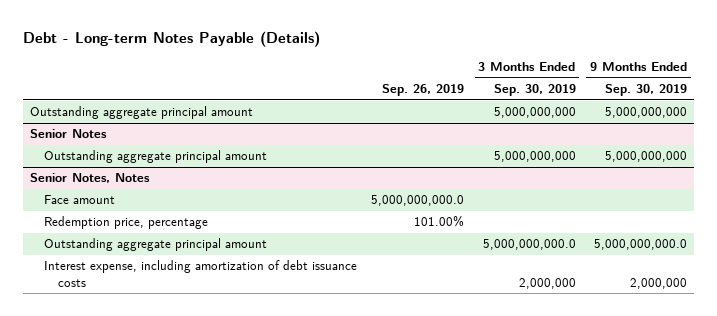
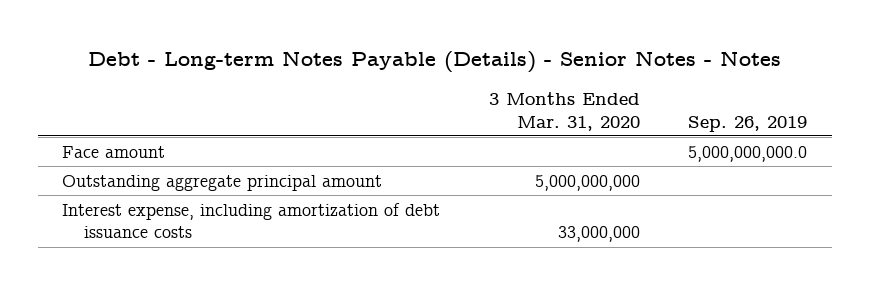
- Debt - Long-term Notes Payable (Details)
+ Debt - Long-term Notes Payable (Details) - Senior Notes - Notes
- | Sep. 26, 2019 | 3 Months Ended Sep. 30, 2019 | 9 Months Ended Sep. 30, 2019
+ | 3 Months Ended Mar. 31, 2020 | Sep. 26, 2019
+ Face amount | | 5,000,000,000.0
- Senior Notes
- Outstanding aggregate principal amount | | 5,000,000,000 | 5,000,000,000
- Senior Notes, Notes
- Face amount | 5,000,000,000.0 | |
- Redemption price, percentage | 101.00% | |
- Outstanding aggregate principal amount | | 5,000,000,000.0 | 5,000,000,000.0
- Interest expense, including amortization of debt issuance costs | | 2,000,000 | 2,000,000
+ Interest expense, including amortization of debt issuance costs | 33,000,000 |

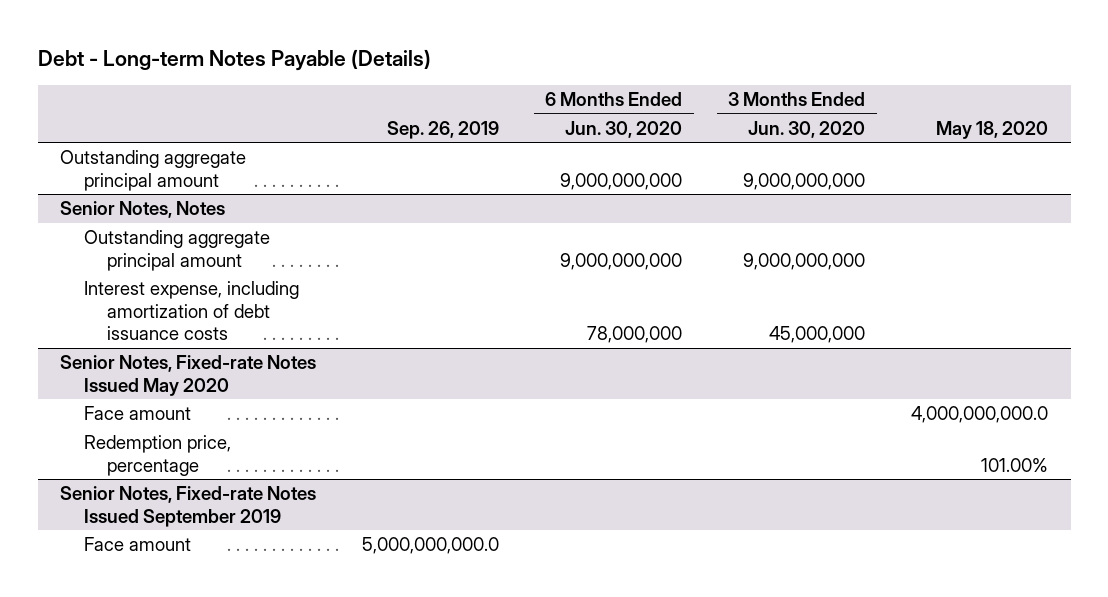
- Debt - Long-term Notes Payable (Details) - Senior Notes - Notes
+ Debt - Long-term Notes Payable (Details)
- | 3 Months Ended Mar. 31, 2020 | Sep. 26, 2019
+ | Sep. 26, 2019 | 6 Months Ended Jun. 30, 2020 | 3 Months Ended Jun. 30, 2020 | May 18, 2020
- Face amount | | 5,000,000,000.0
- Interest expense, including amortization of debt issuance costs | 33,000,000 |
+ Senior Notes, Notes
+ Outstanding aggregate principal amount | | 9,000,000,000 | 9,000,000,000 |
+ Interest expense, including amortization of debt issuance costs | | 78,000,000 | 45,000,000 |
+ Senior Notes, Fixed-rate Notes Issued May 2020
+ Face amount | | | | 4,000,000,000.0
+ Redemption price, percentage | | | | 101.00%
+ Senior Notes, Fixed-rate Notes Issued September 2019
+ Face amount | 5,000,000,000.0 | | |

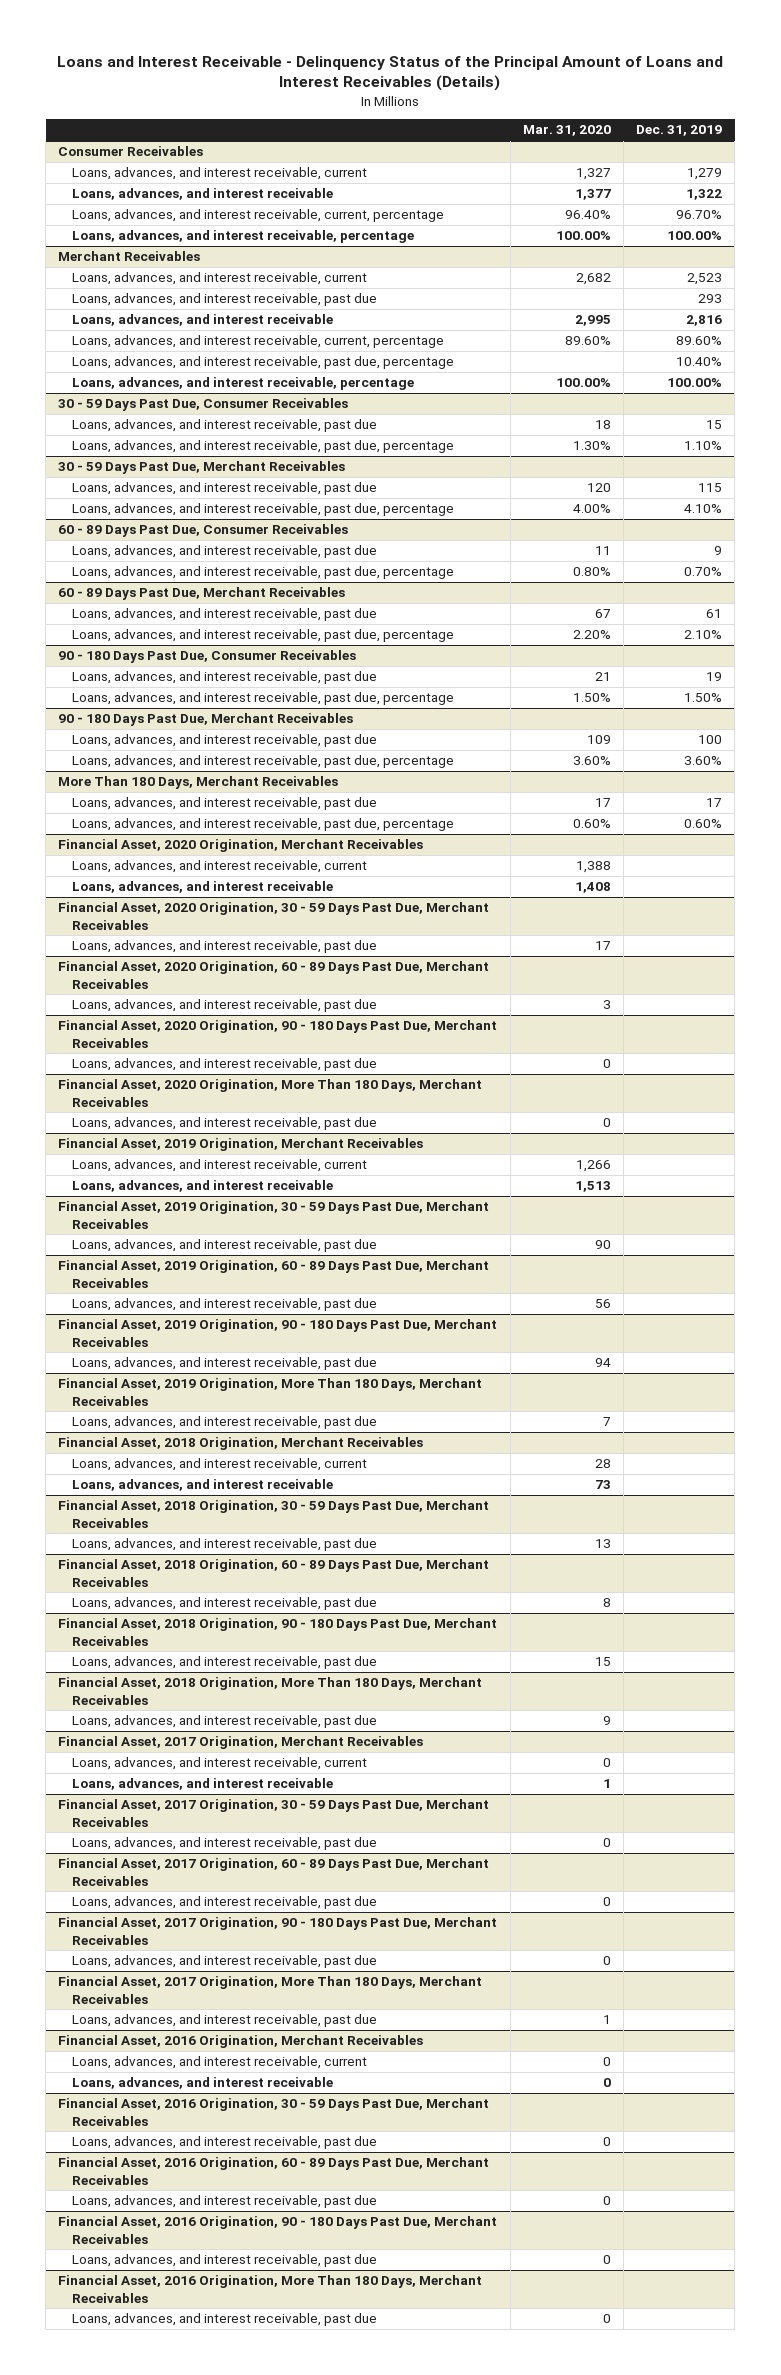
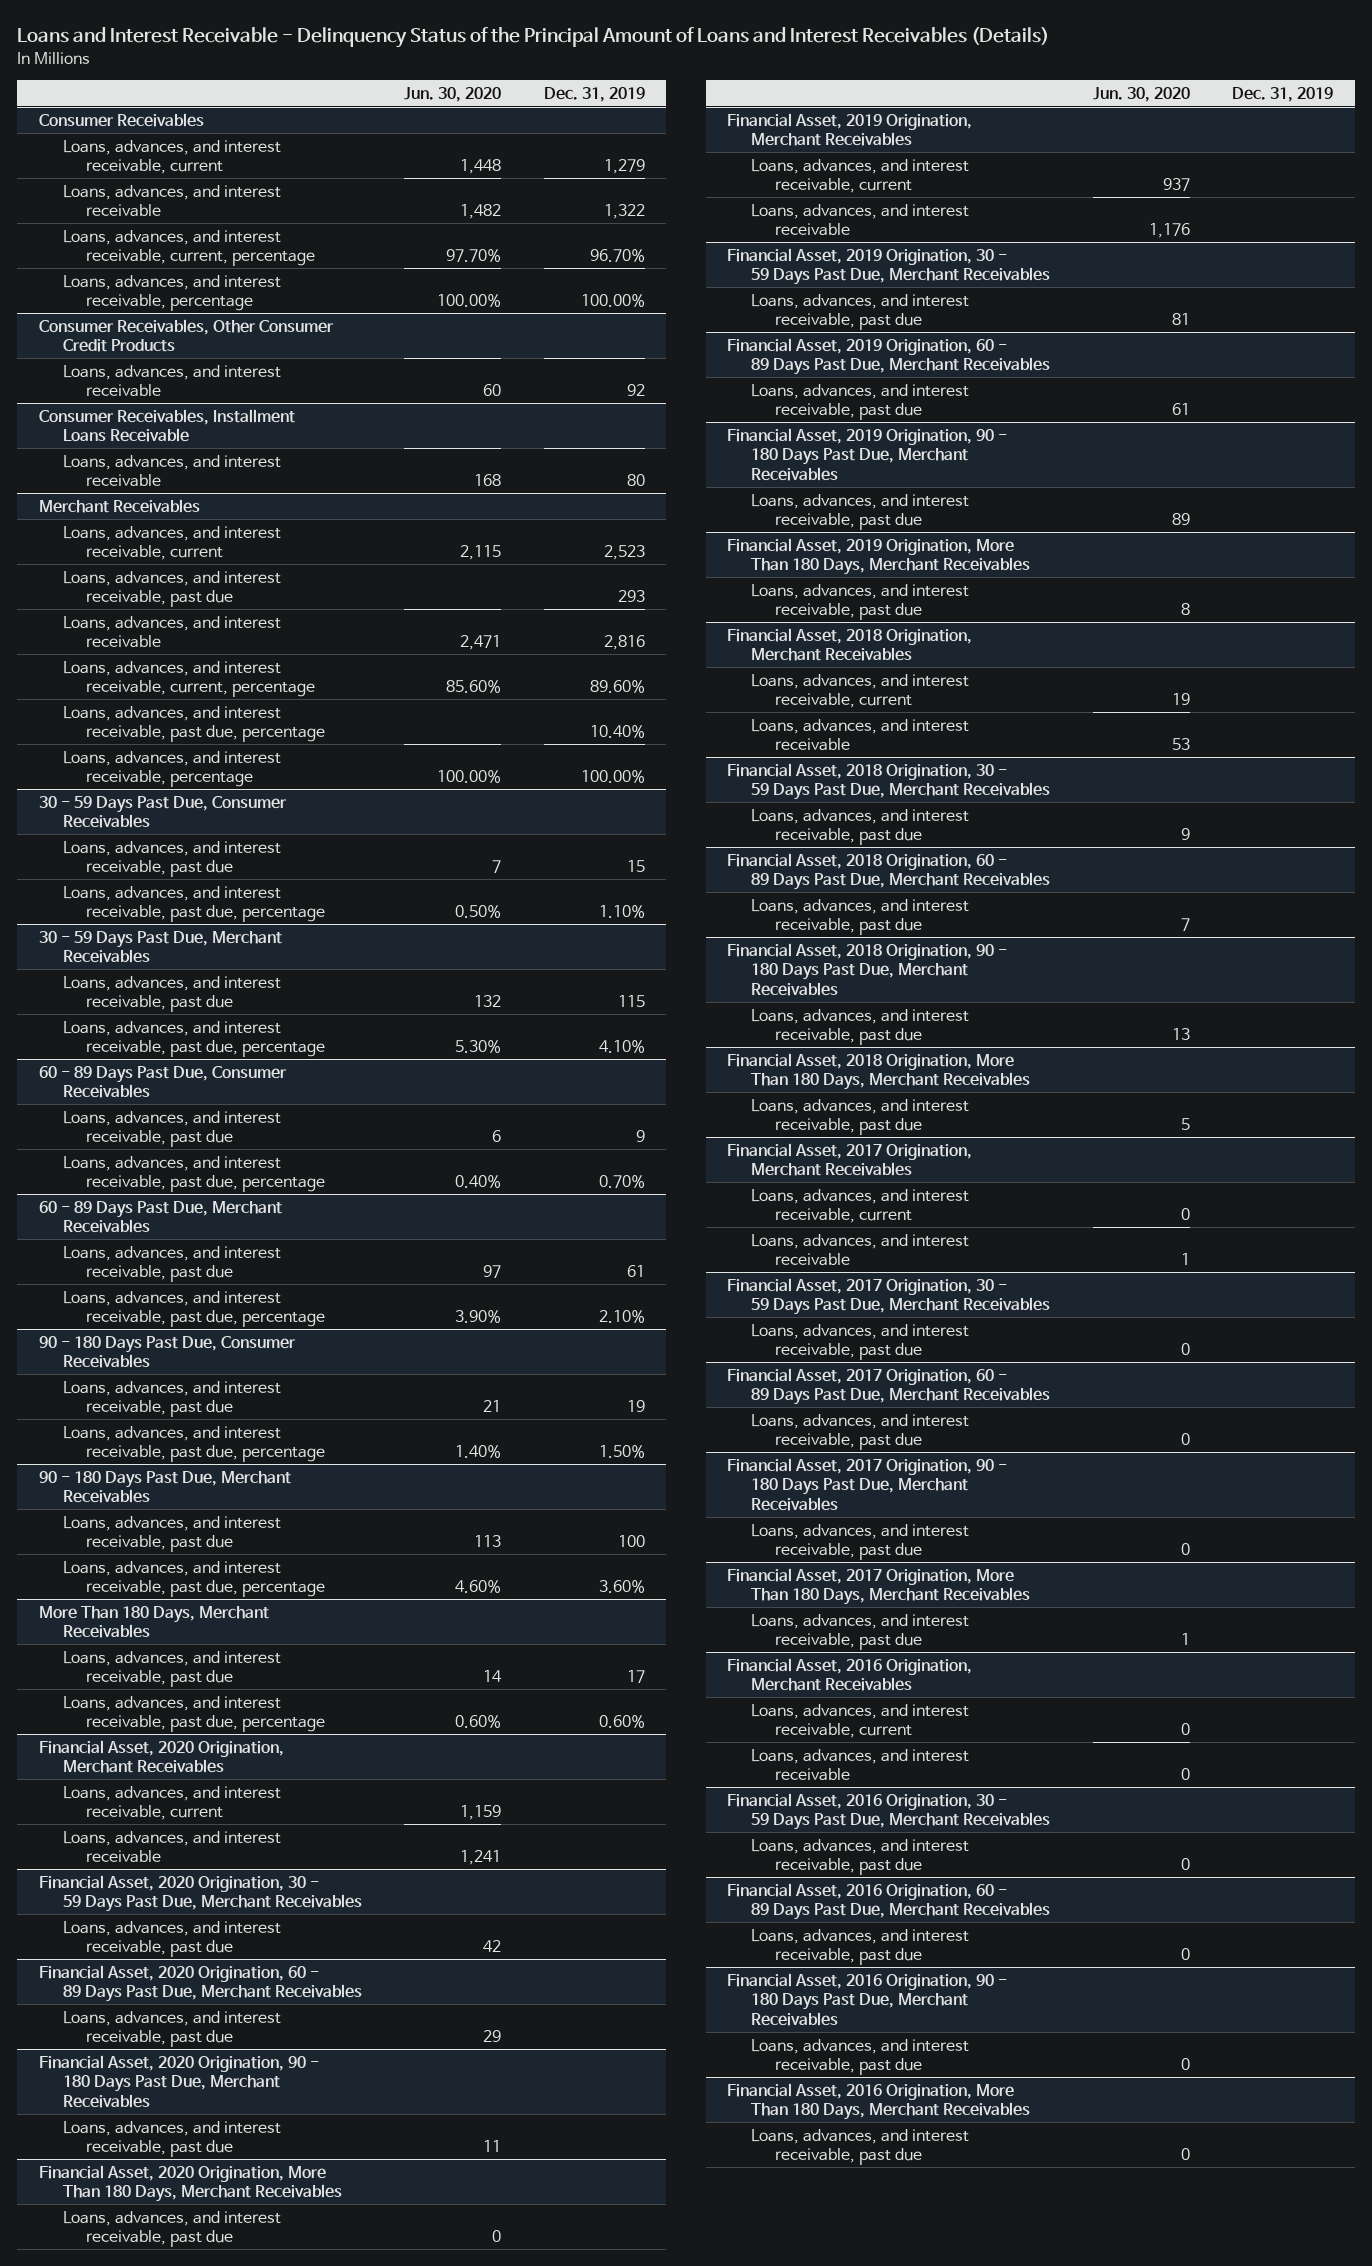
- | Mar. 31, 2020 | Dec. 31, 2019
+ | Jun. 30, 2020 | Dec. 31, 2019
+ Consumer Receivables, Other Consumer Credit Products
+ Loans, advances, and interest receivable | 60 | 92
+ Consumer Receivables, Installment Loans Receivable
+ Loans, advances, and interest receivable | 168 | 80

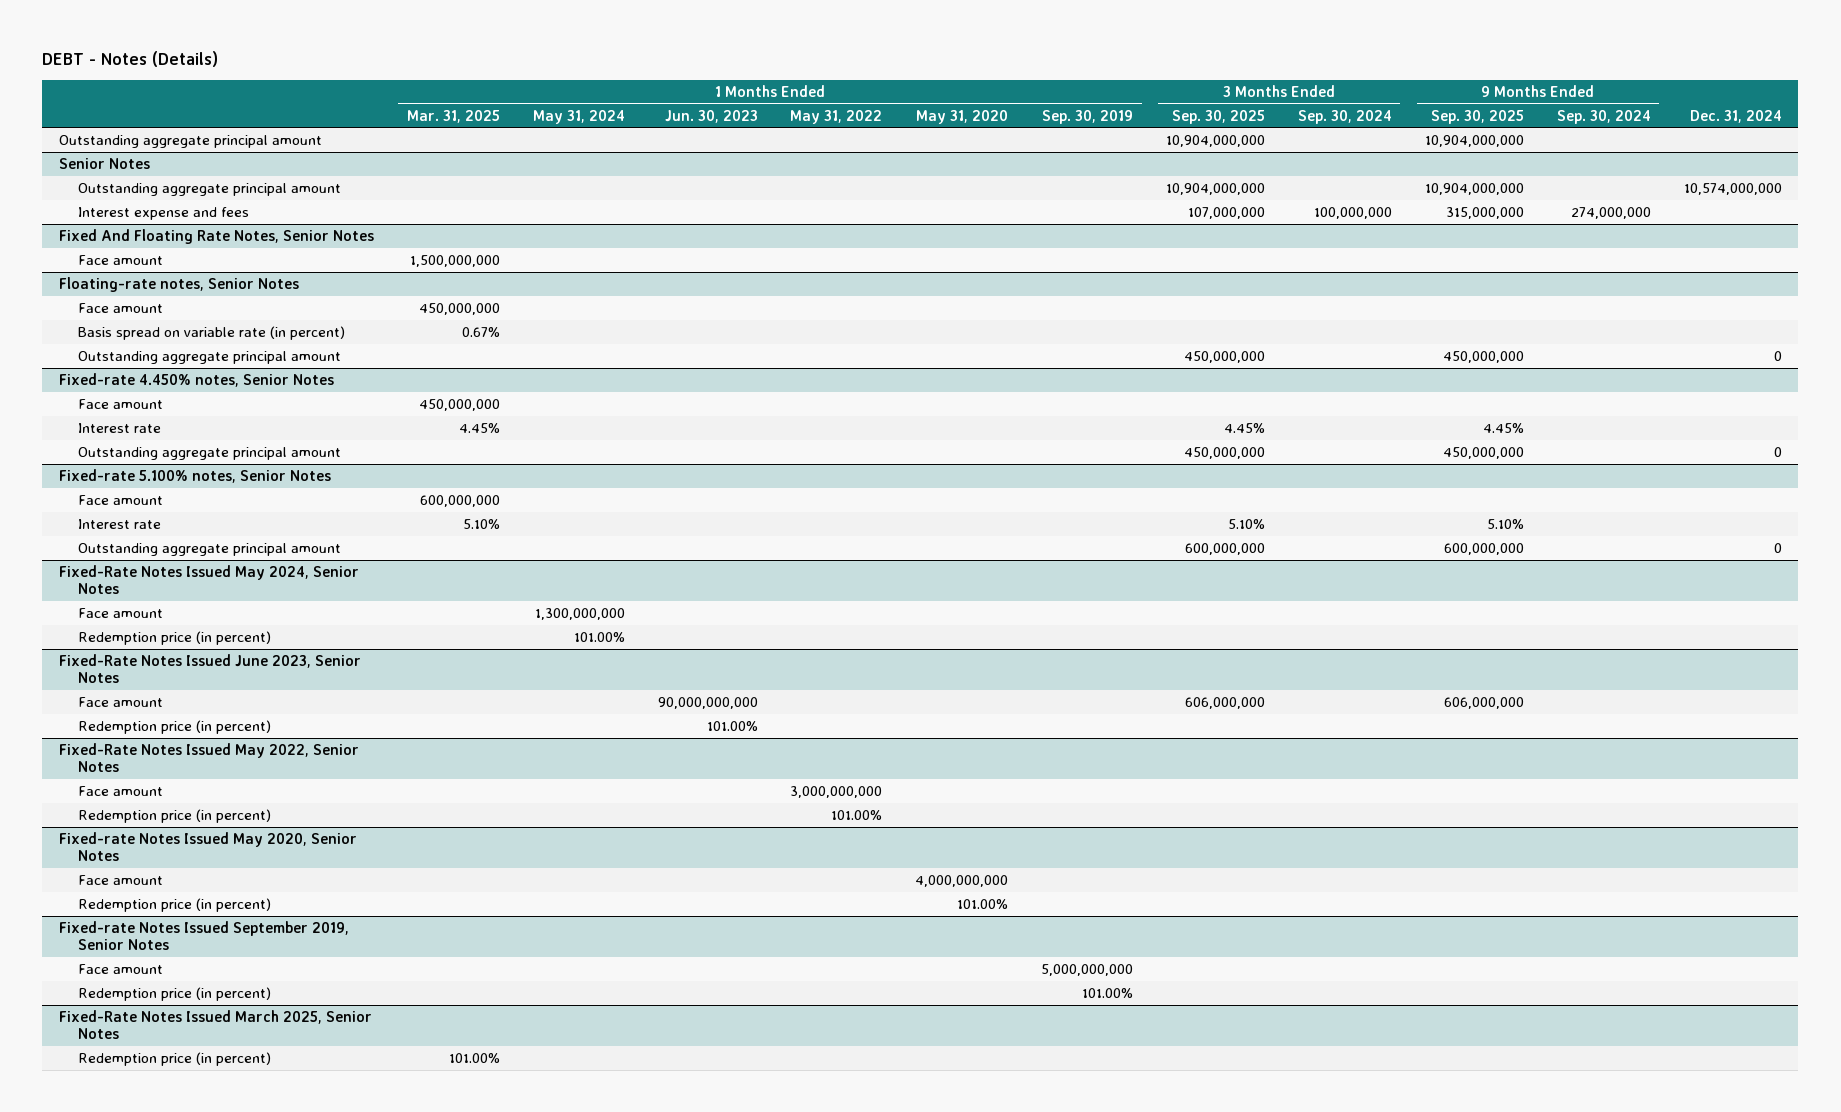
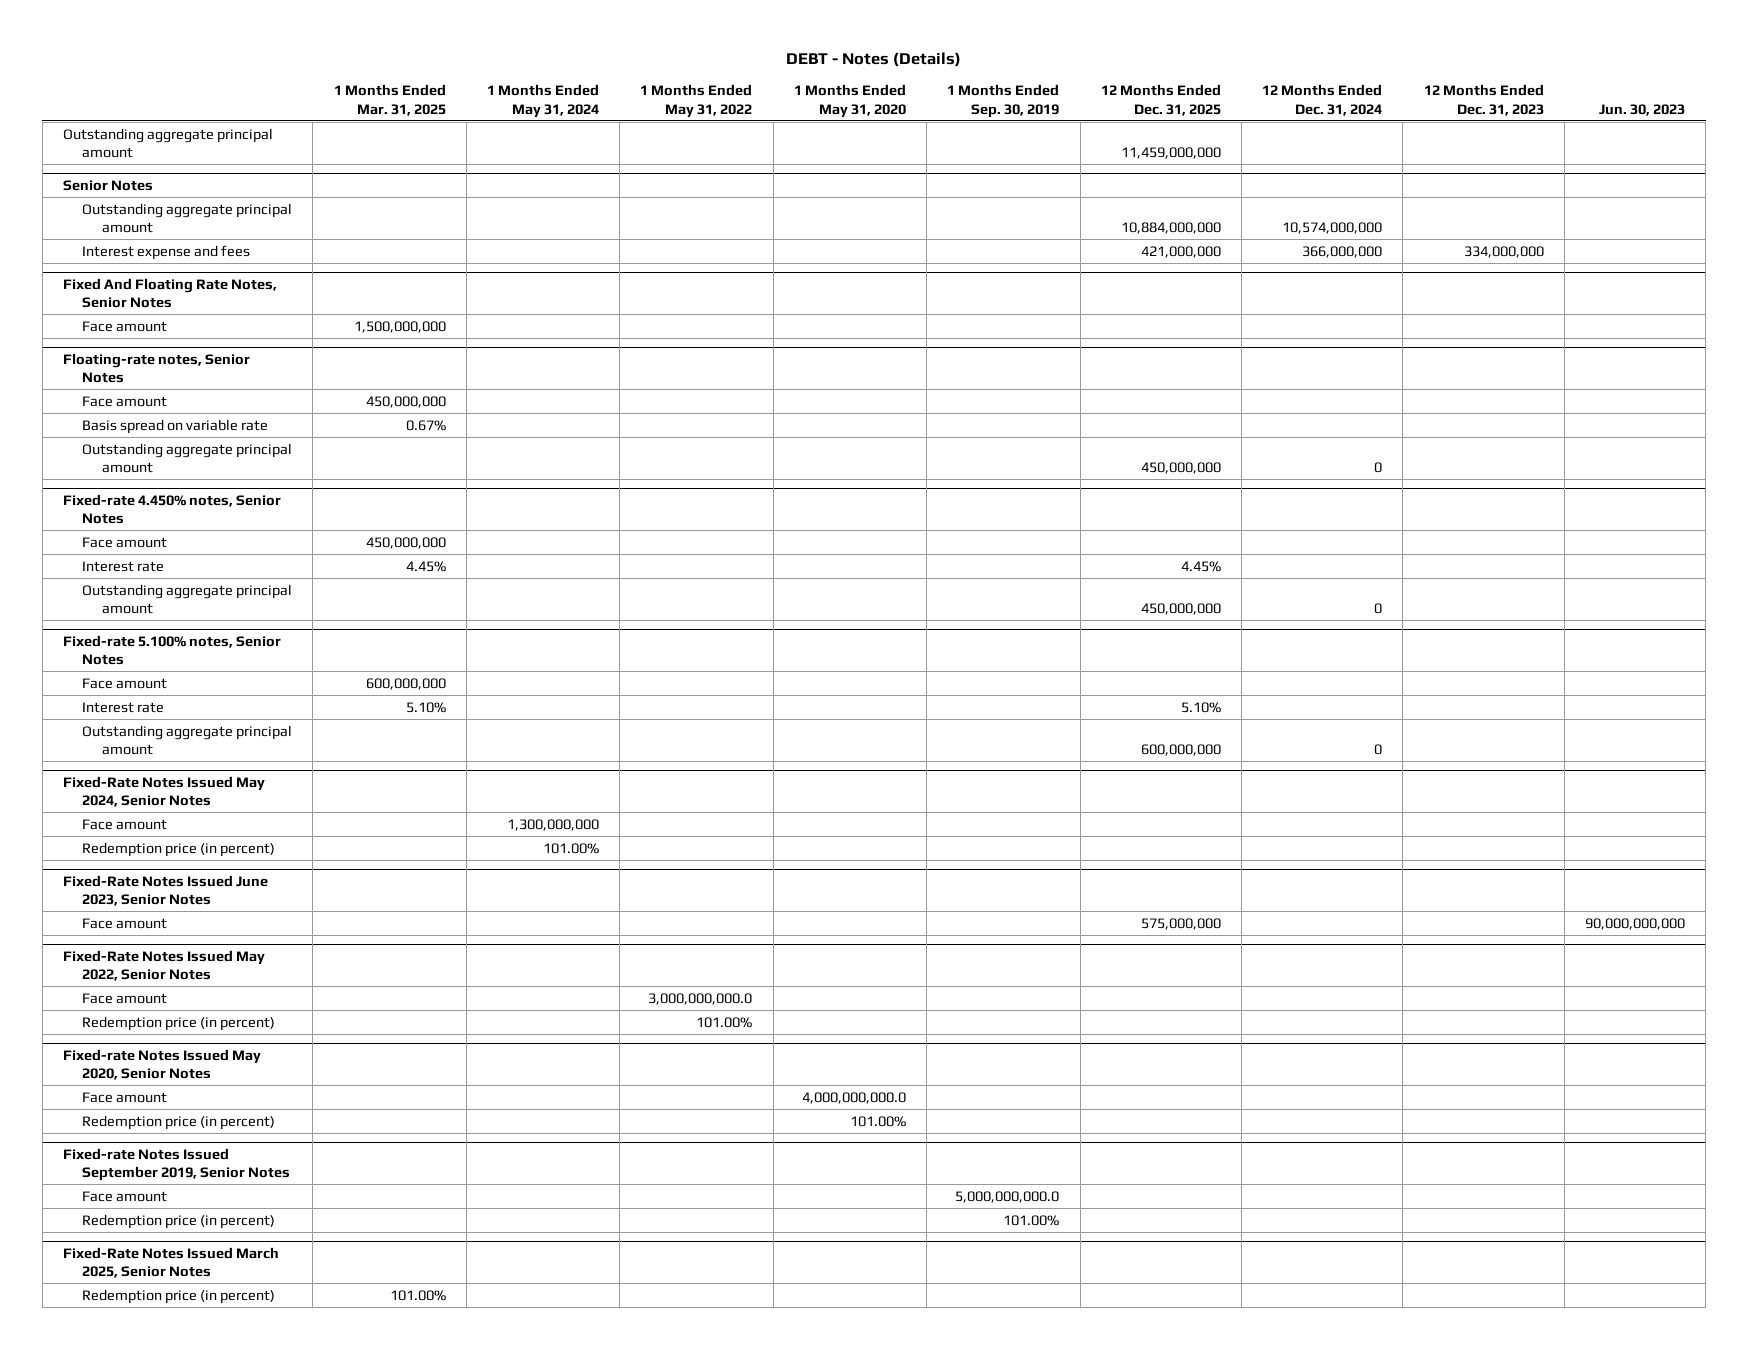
- | 1 Months Ended Mar. 31, 2025 | 1 Months Ended May 31, 2024 | 1 Months Ended Jun. 30, 2023 | 1 Months Ended May 31, 2022 | 1 Months Ended May 31, 2020 | 1 Months Ended Sep. 30, 2019 | 3 Months Ended Sep. 30, 2025 | 3 Months Ended Sep. 30, 2024 | 9 Months Ended Sep. 30, 2025 | 9 Months Ended Sep. 30, 2024 | Dec. 31, 2024
+ | 1 Months Ended Mar. 31, 2025 | 1 Months Ended May 31, 2024 | 1 Months Ended May 31, 2022 | 1 Months Ended May 31, 2020 | 1 Months Ended Sep. 30, 2019 | 12 Months Ended Dec. 31, 2025 | 12 Months Ended Dec. 31, 2024 | 12 Months Ended Dec. 31, 2023 | Jun. 30, 2023
@ Floating-rate notes, Senior Notes
- Basis spread on variable rate (in percent) | 0.67% | | | | | | | | | |
+ Basis spread on variable rate | 0.67% | | | | | | | |
@ Fixed-Rate Notes Issued June 2023, Senior Notes
- Redemption price (in percent) | | | 101.00% | | | | | | | |
@ Fixed-Rate Notes Issued May 2022, Senior Notes
- Face amount | | | | 3,000,000,000 | | | | | | |
+ Face amount | | | 3,000,000,000.0 | | | | | |
@ Fixed-rate Notes Issued May 2020, Senior Notes
- Face amount | | | | | 4,000,000,000 | | | | | |
+ Face amount | | | | 4,000,000,000.0 | | | | |
@ Fixed-rate Notes Issued September 2019, Senior Notes
- Face amount | | | | | | 5,000,000,000 | | | | |
+ Face amount | | | | | 5,000,000,000.0 | | | |

